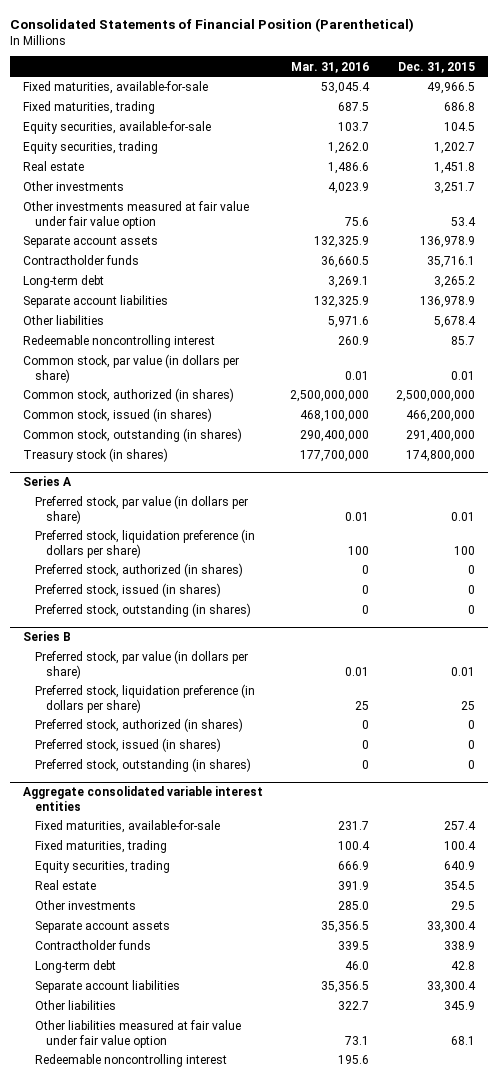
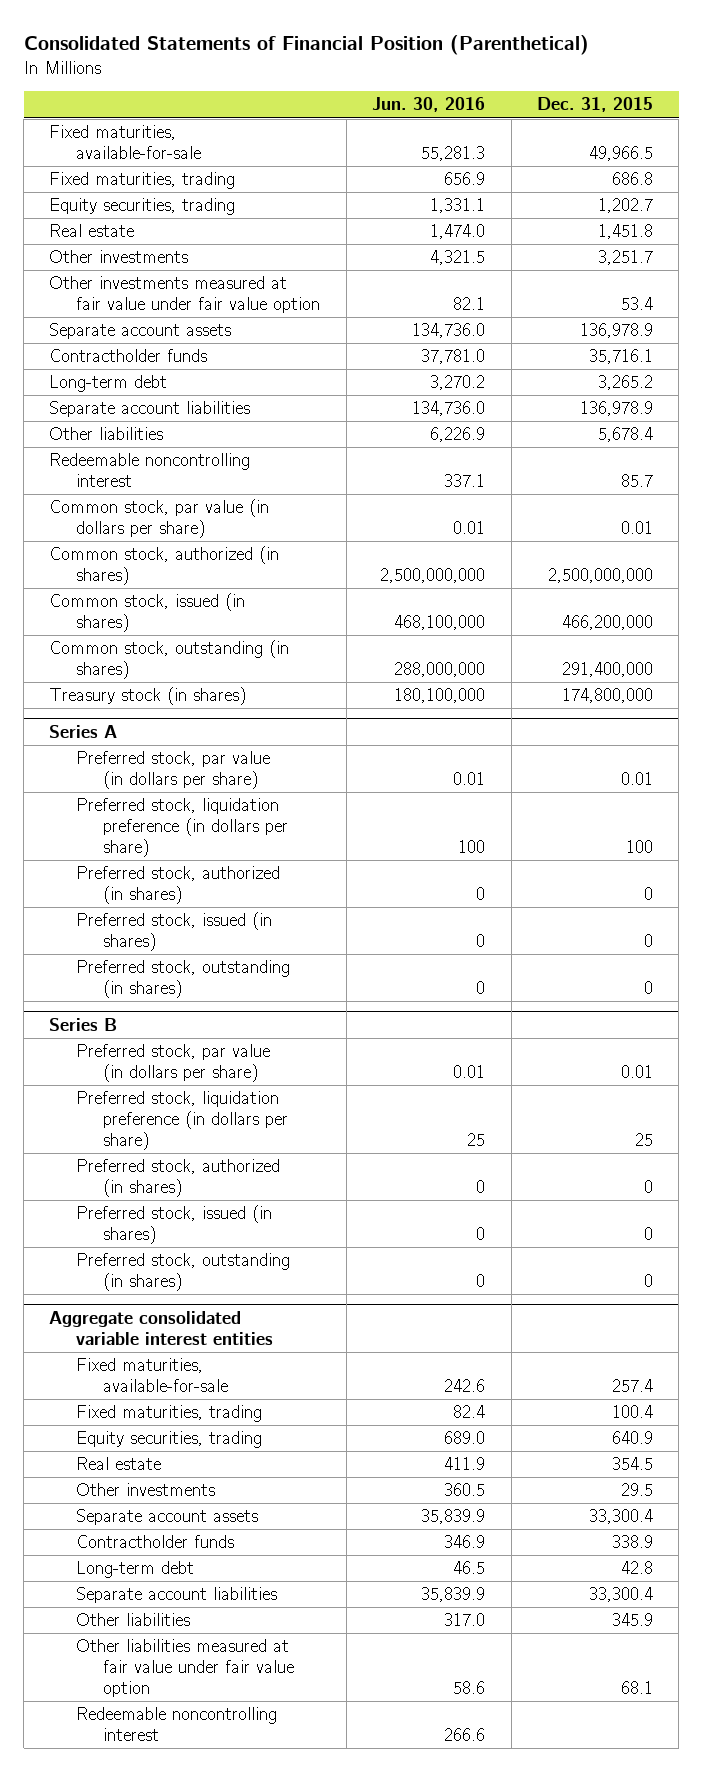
- | Mar. 31, 2016 | Dec. 31, 2015
+ | Jun. 30, 2016 | Dec. 31, 2015
- Equity securities, available-for-sale | 103.7 | 104.5

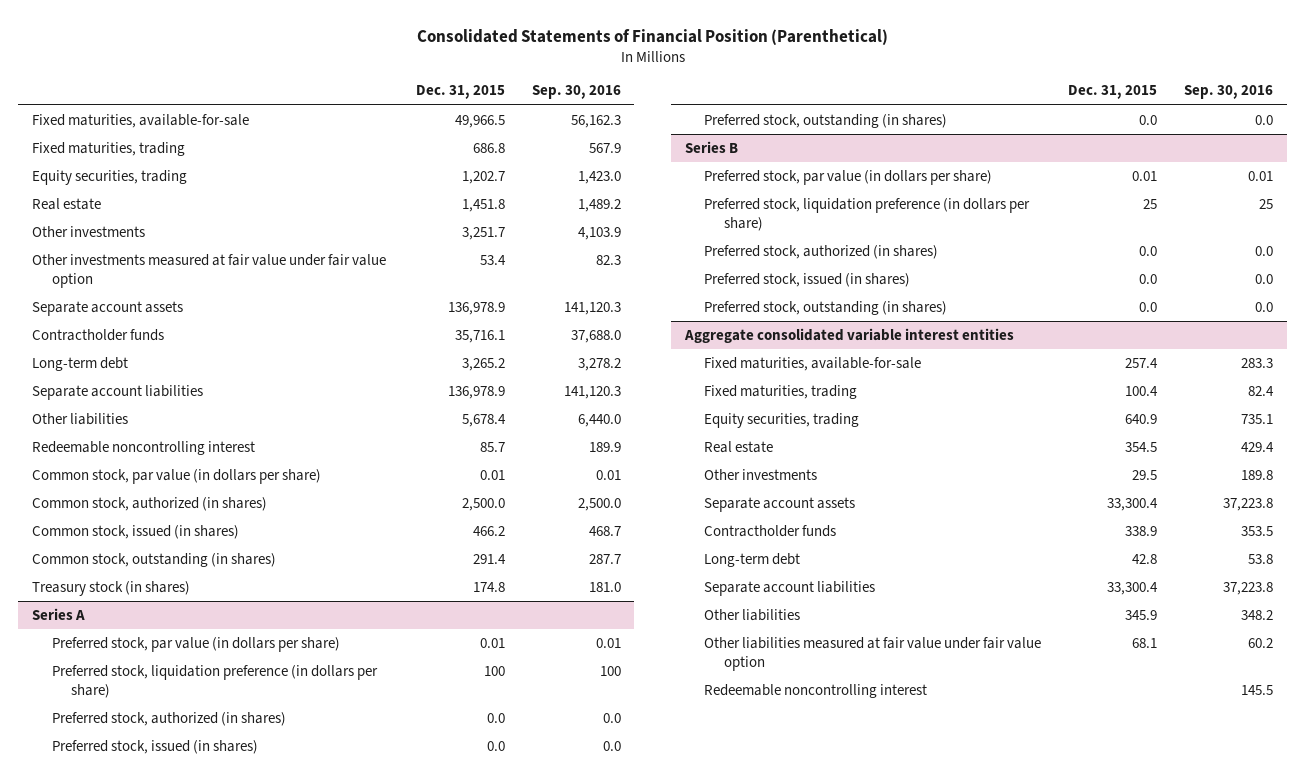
- | Jun. 30, 2016 | Dec. 31, 2015
+ | Dec. 31, 2015 | Sep. 30, 2016
- Common stock, authorized (in shares) | 2,500,000,000 | 2,500,000,000
- Common stock, issued (in shares) | 468,100,000 | 466,200,000
- Common stock, outstanding (in shares) | 288,000,000 | 291,400,000
- Treasury stock (in shares) | 180,100,000 | 174,800,000
+ Common stock, authorized (in shares) | 2,500.0 | 2,500.0
+ Common stock, issued (in shares) | 466.2 | 468.7
+ Common stock, outstanding (in shares) | 291.4 | 287.7
+ Treasury stock (in shares) | 174.8 | 181.0
@ Series A
- Preferred stock, authorized (in shares) | 0 | 0
- Preferred stock, issued (in shares) | 0 | 0
- Preferred stock, outstanding (in shares) | 0 | 0
+ Preferred stock, authorized (in shares) | 0.0 | 0.0
+ Preferred stock, issued (in shares) | 0.0 | 0.0
+ Preferred stock, outstanding (in shares) | 0.0 | 0.0
@ Series B
- Preferred stock, authorized (in shares) | 0 | 0
- Preferred stock, issued (in shares) | 0 | 0
- Preferred stock, outstanding (in shares) | 0 | 0
+ Preferred stock, authorized (in shares) | 0.0 | 0.0
+ Preferred stock, issued (in shares) | 0.0 | 0.0
+ Preferred stock, outstanding (in shares) | 0.0 | 0.0

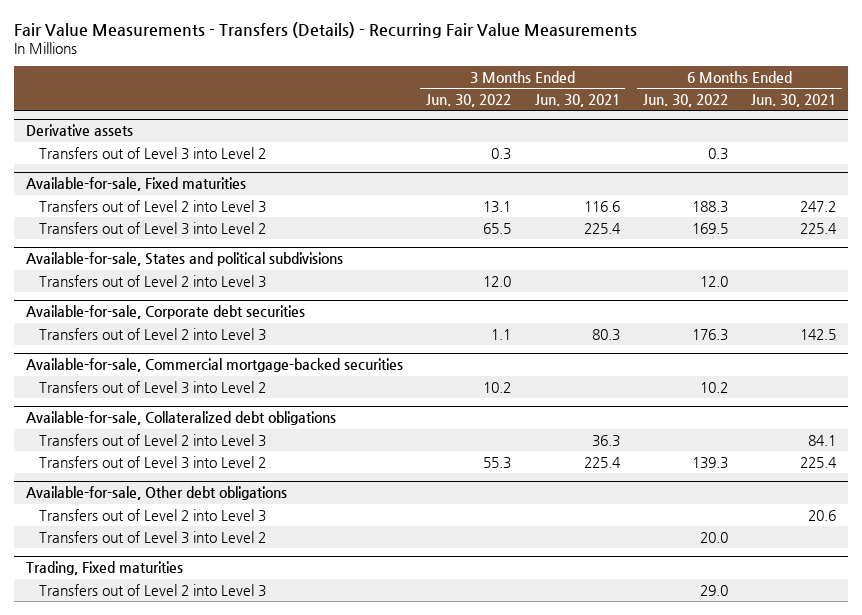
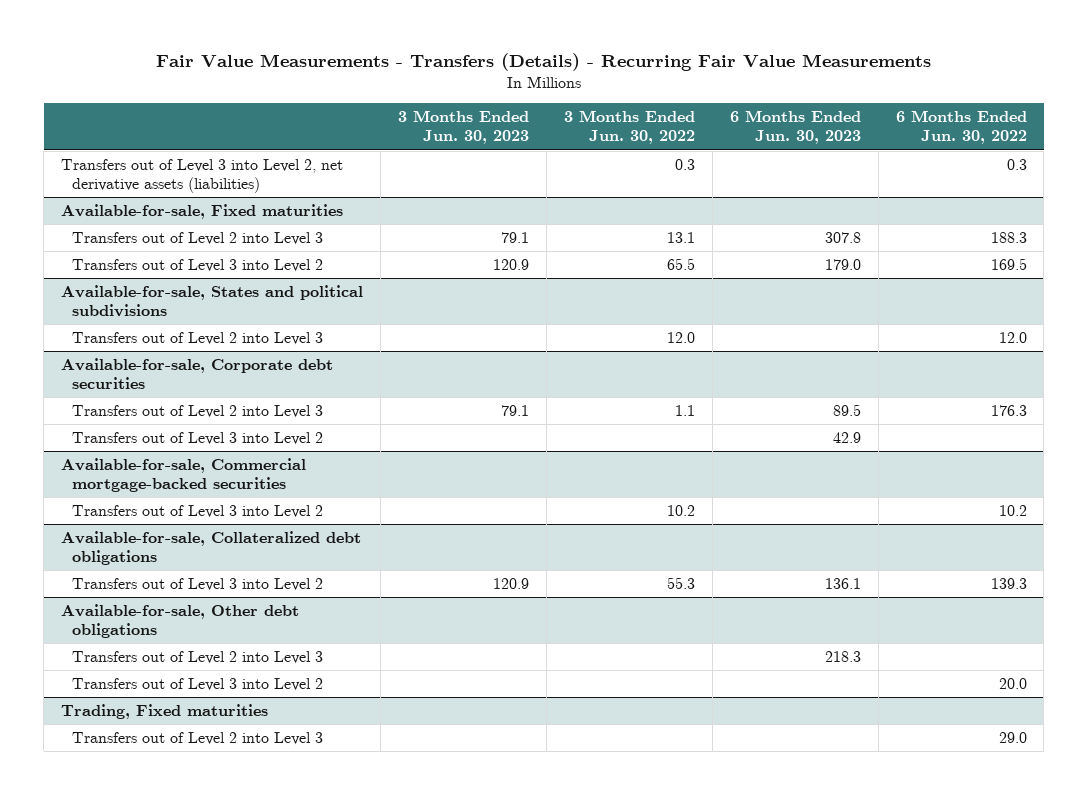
- | 3 Months Ended Jun. 30, 2022 | 3 Months Ended Jun. 30, 2021 | 6 Months Ended Jun. 30, 2022 | 6 Months Ended Jun. 30, 2021
+ | 3 Months Ended Jun. 30, 2023 | 3 Months Ended Jun. 30, 2022 | 6 Months Ended Jun. 30, 2023 | 6 Months Ended Jun. 30, 2022
- Derivative assets
- Transfers out of Level 3 into Level 2 | 0.3 | | 0.3 |
+ Transfers out of Level 3 into Level 2, net derivative assets (liabilities) | | 0.3 | | 0.3
@ Available-for-sale, Corporate debt securities
+ Transfers out of Level 3 into Level 2 | | | 42.9 |
@ Available-for-sale, Collateralized debt obligations
- Transfers out of Level 2 into Level 3 | | 36.3 | | 84.1

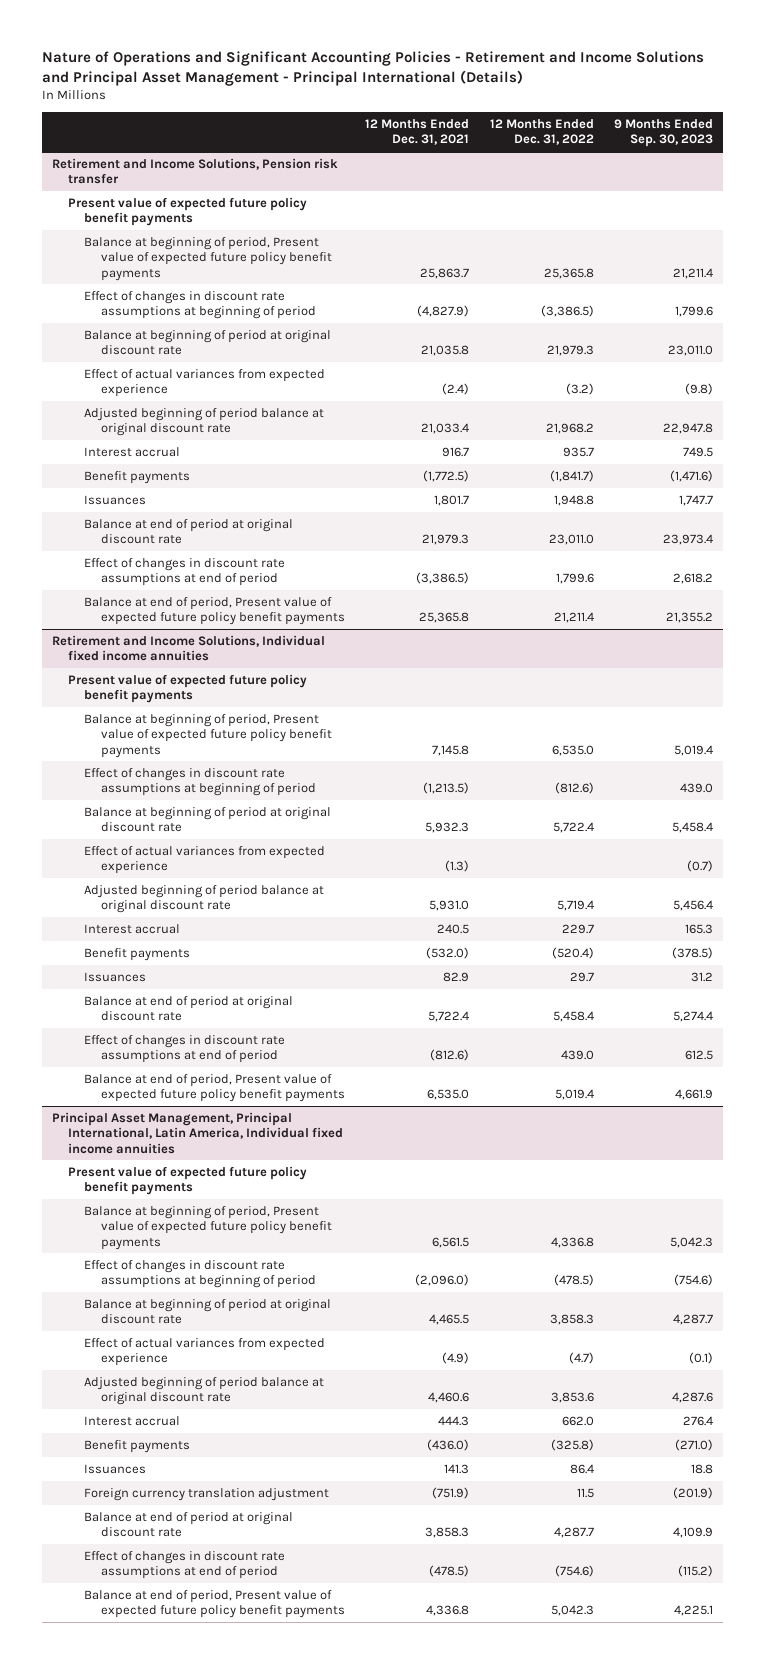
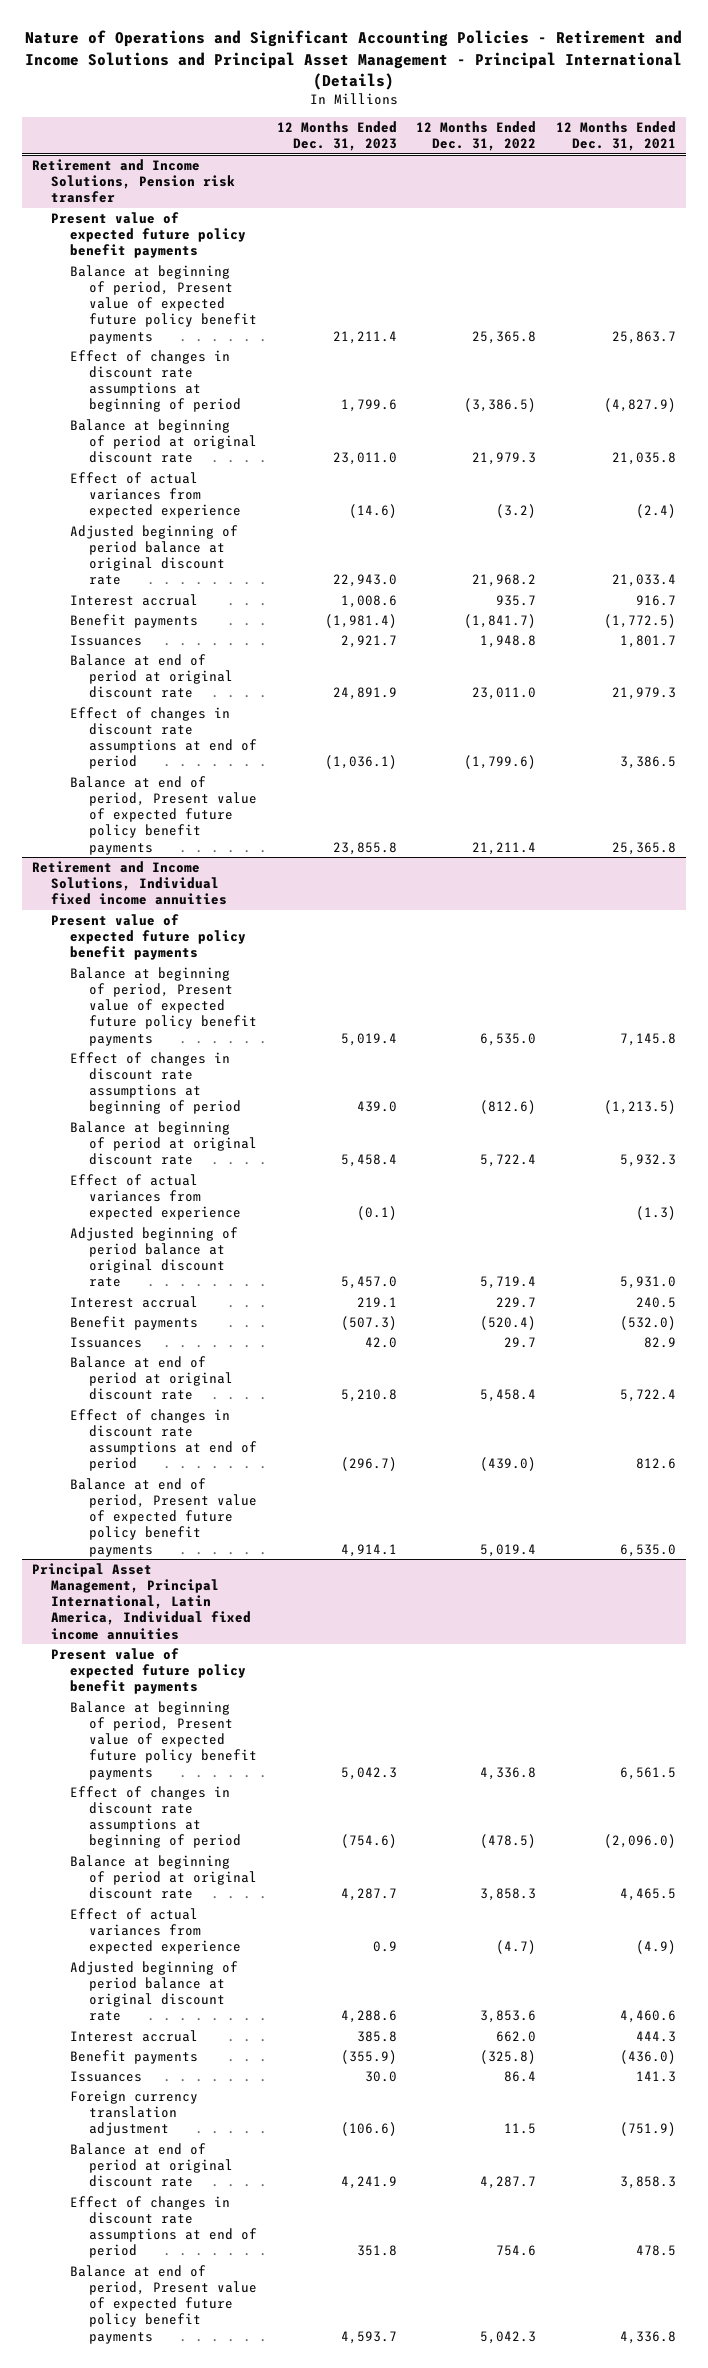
- | 12 Months Ended Dec. 31, 2021 | 12 Months Ended Dec. 31, 2022 | 9 Months Ended Sep. 30, 2023
+ | 12 Months Ended Dec. 31, 2023 | 12 Months Ended Dec. 31, 2022 | 12 Months Ended Dec. 31, 2021
@ Retirement and Income Solutions, Pension risk transfer
- Effect of changes in discount rate assumptions at end of period | (3,386.5) | 1,799.6 | 2,618.2
+ Effect of changes in discount rate assumptions at end of period | (1,036.1) | (1,799.6) | 3,386.5
@ Retirement and Income Solutions, Individual fixed income annuities
- Effect of changes in discount rate assumptions at end of period | (812.6) | 439.0 | 612.5
+ Effect of changes in discount rate assumptions at end of period | (296.7) | (439.0) | 812.6
@ Principal Asset Management, Principal International, Latin America, Individual fixed income annuities
- Effect of changes in discount rate assumptions at end of period | (478.5) | (754.6) | (115.2)
+ Effect of changes in discount rate assumptions at end of period | 351.8 | 754.6 | 478.5

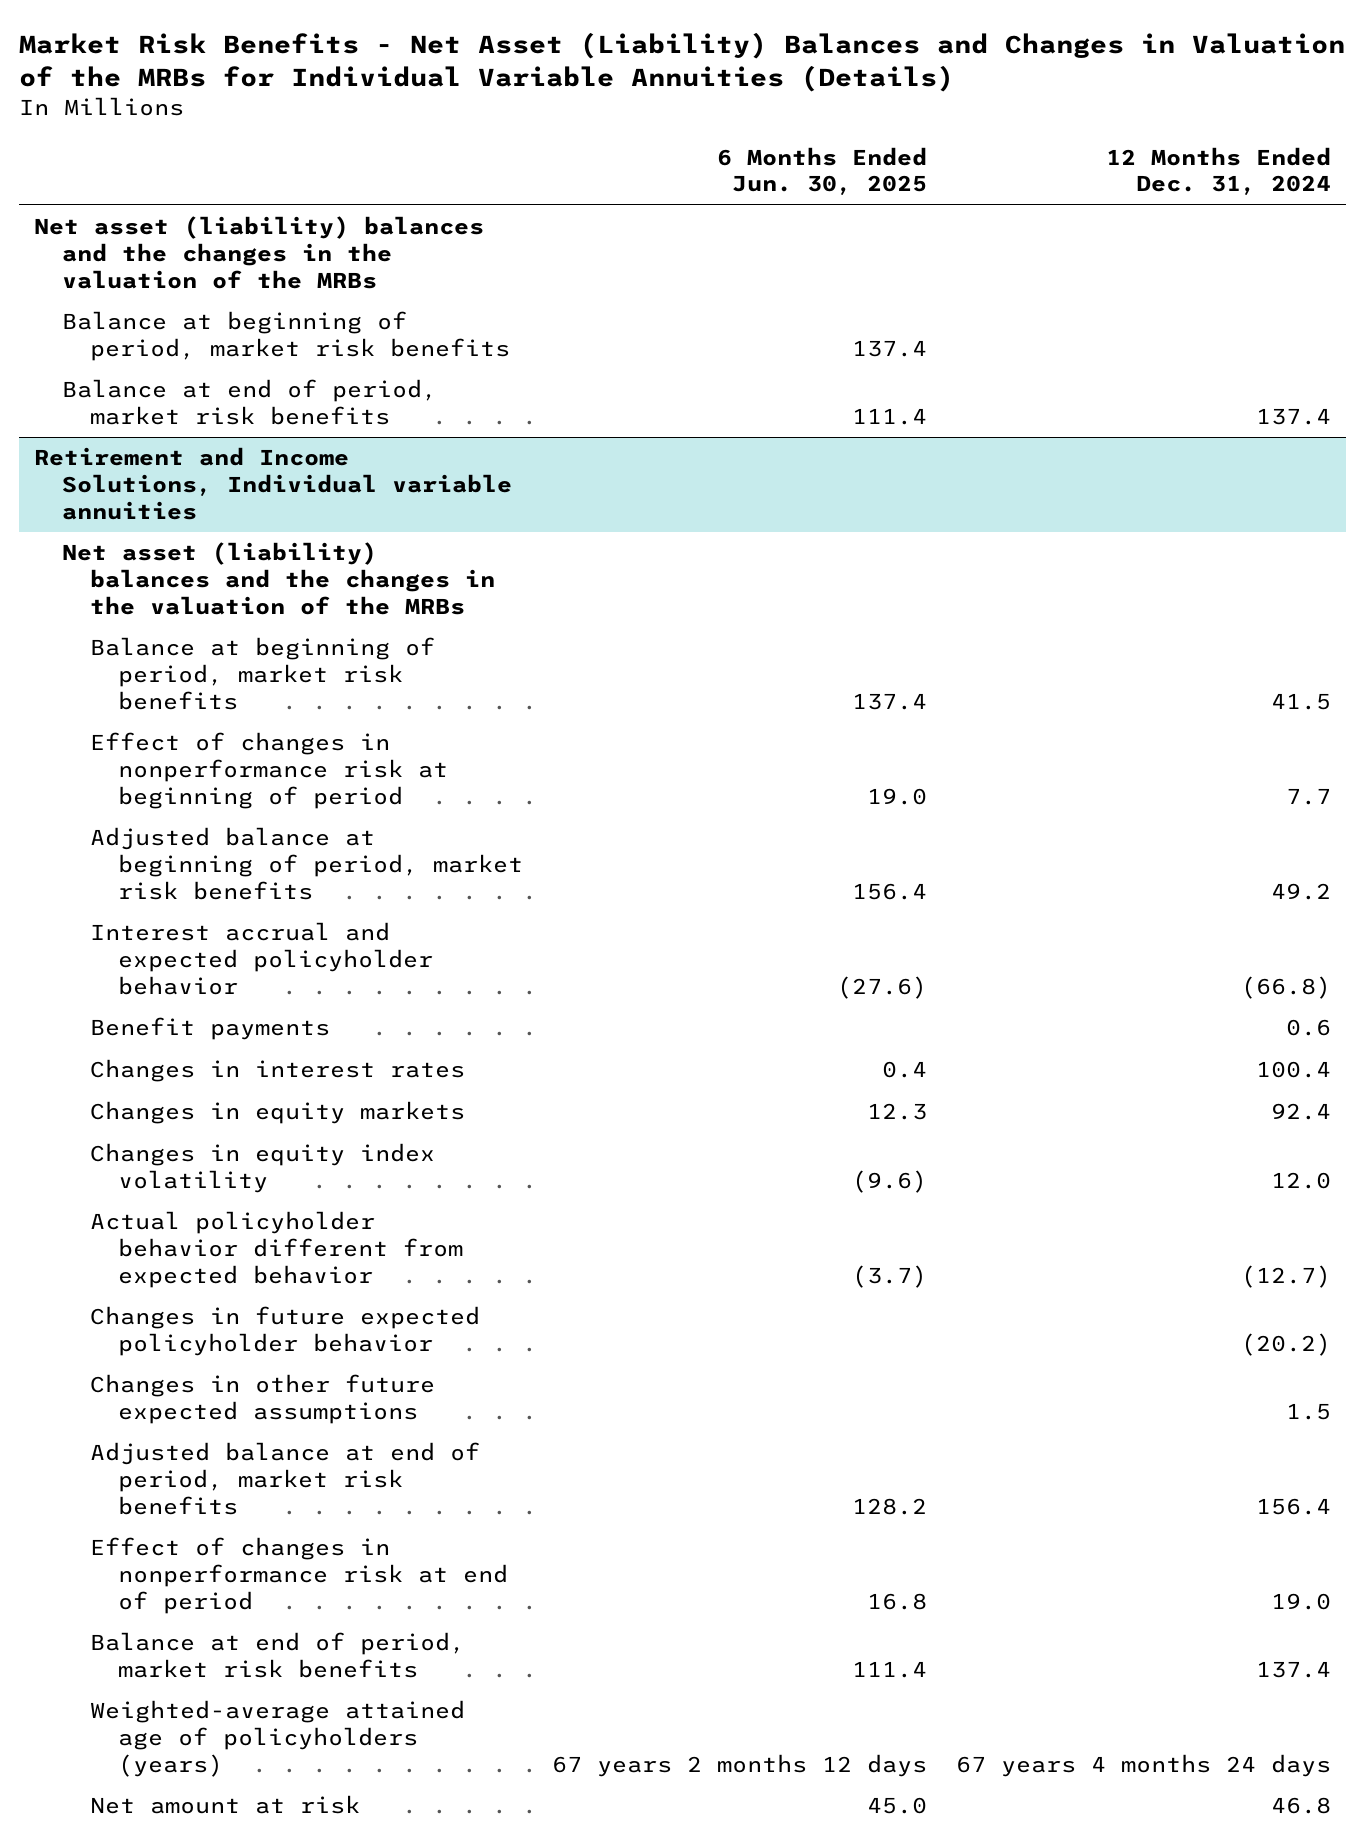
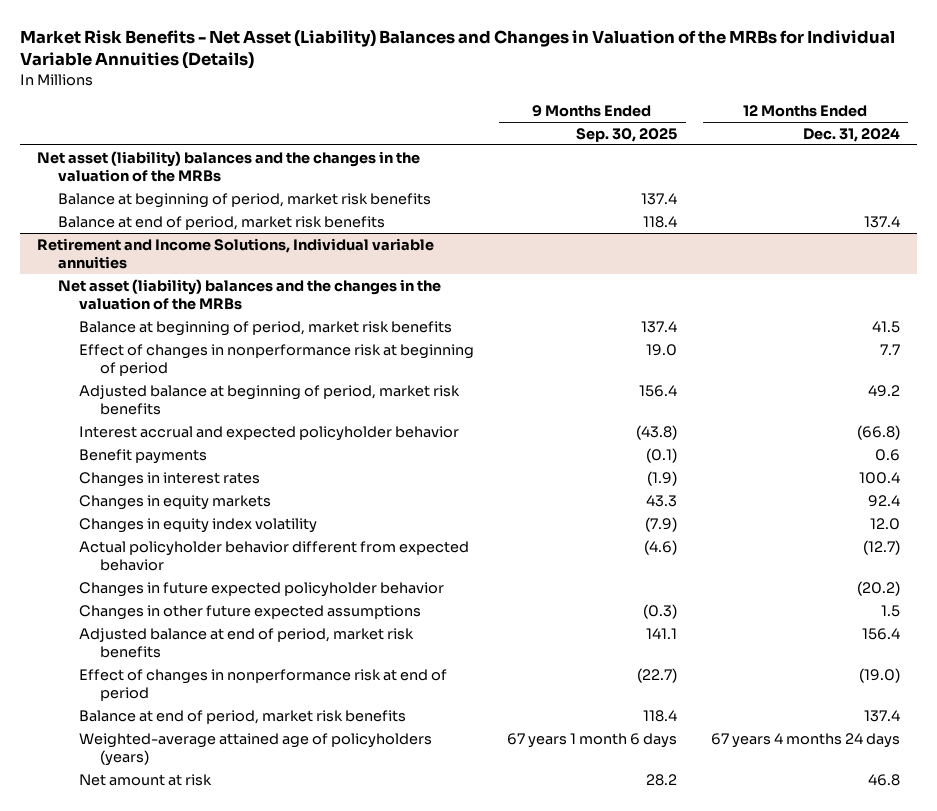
- | 6 Months Ended Jun. 30, 2025 | 12 Months Ended Dec. 31, 2024
+ | 9 Months Ended Sep. 30, 2025 | 12 Months Ended Dec. 31, 2024
@ Retirement and Income Solutions, Individual variable annuities
- Effect of changes in nonperformance risk at end of period | 16.8 | 19.0
+ Effect of changes in nonperformance risk at end of period | (22.7) | (19.0)

